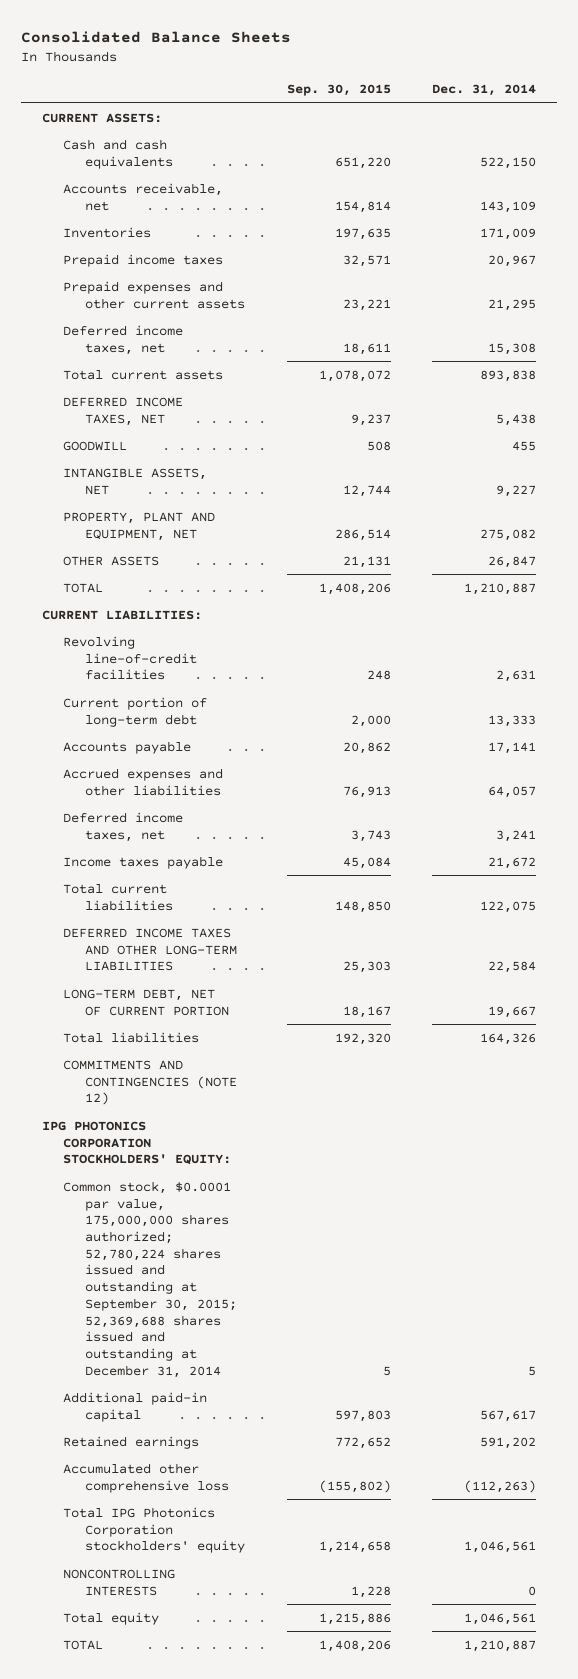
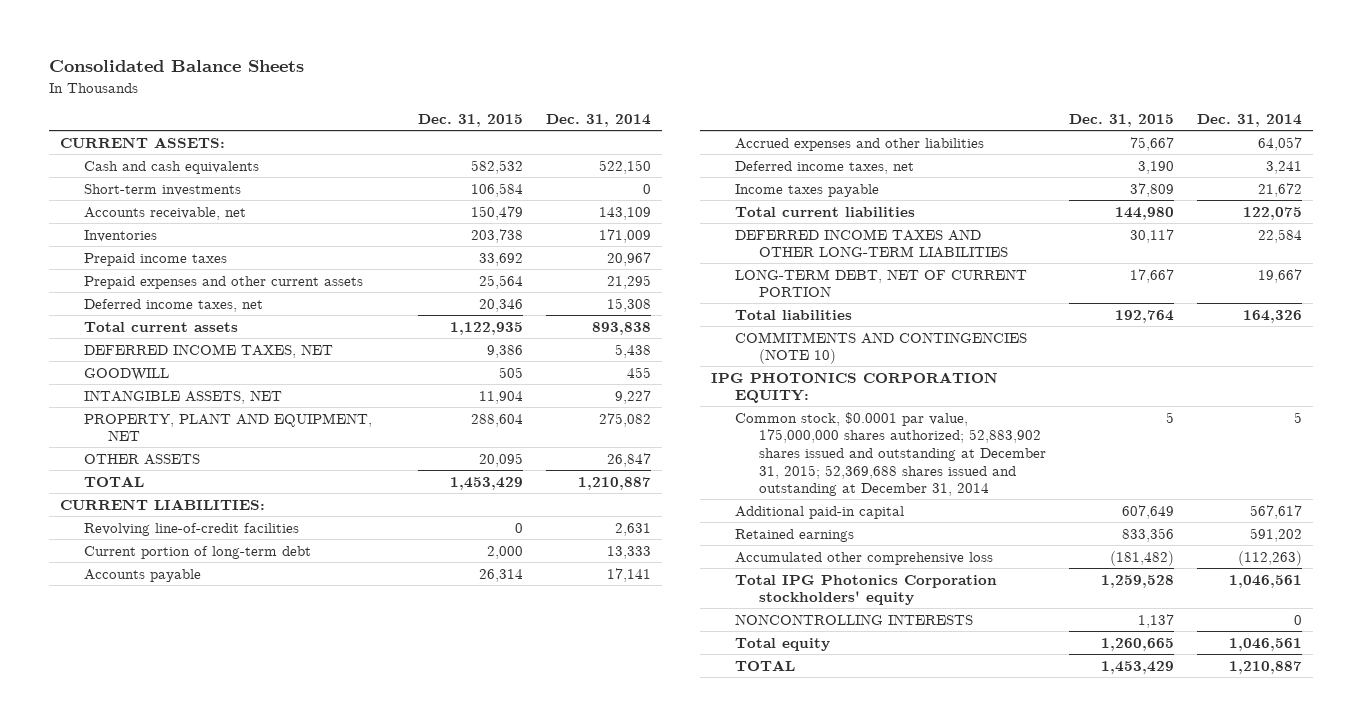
- | Sep. 30, 2015 | Dec. 31, 2014
+ | Dec. 31, 2015 | Dec. 31, 2014
+ Short-term investments | 106,584 | 0
- COMMITMENTS AND CONTINGENCIES (NOTE 12)
- IPG PHOTONICS CORPORATION STOCKHOLDERS' EQUITY:
- Common stock, $0.0001 par value, 175,000,000 shares authorized; 52,780,224 shares issued and outstanding at September 30, 2015; 52,369,688 shares issued and outstanding at December 31, 2014 | 5 | 5
+ COMMITMENTS AND CONTINGENCIES (NOTE 10)
+ IPG PHOTONICS CORPORATION EQUITY:
+ Common stock, $0.0001 par value, 175,000,000 shares authorized; 52,883,902 shares issued and outstanding at December 31, 2015; 52,369,688 shares issued and outstanding at December 31, 2014 | 5 | 5

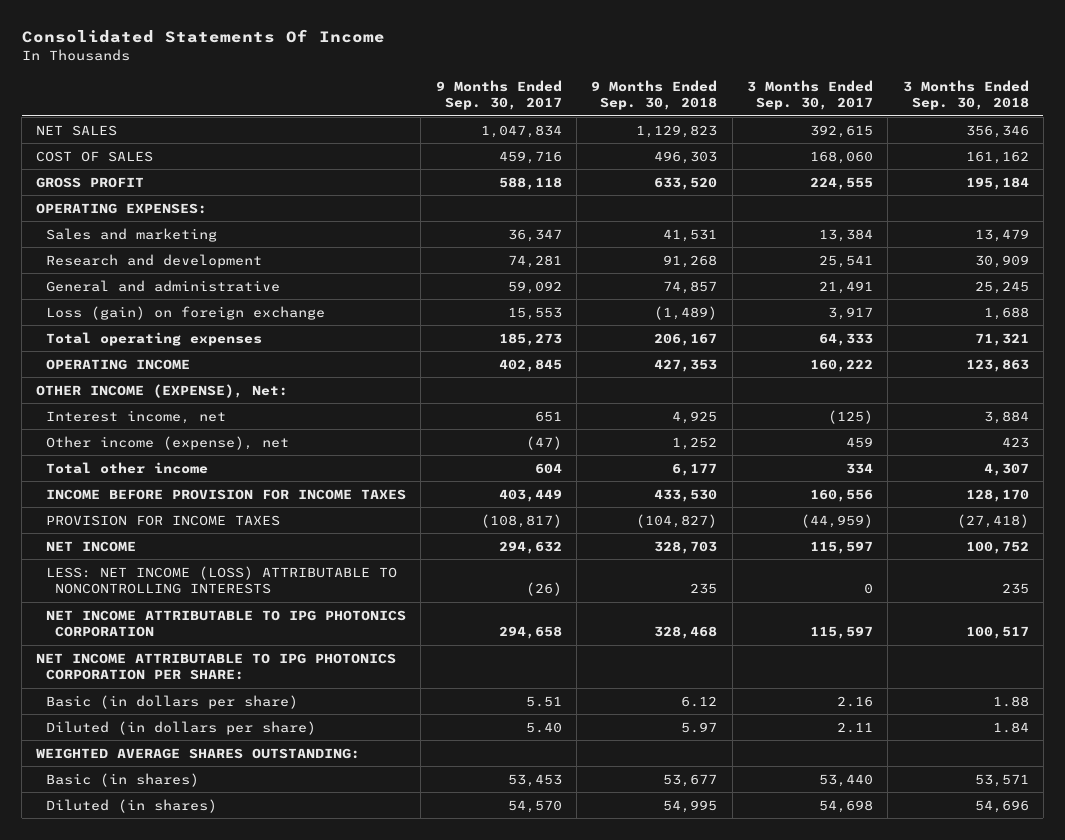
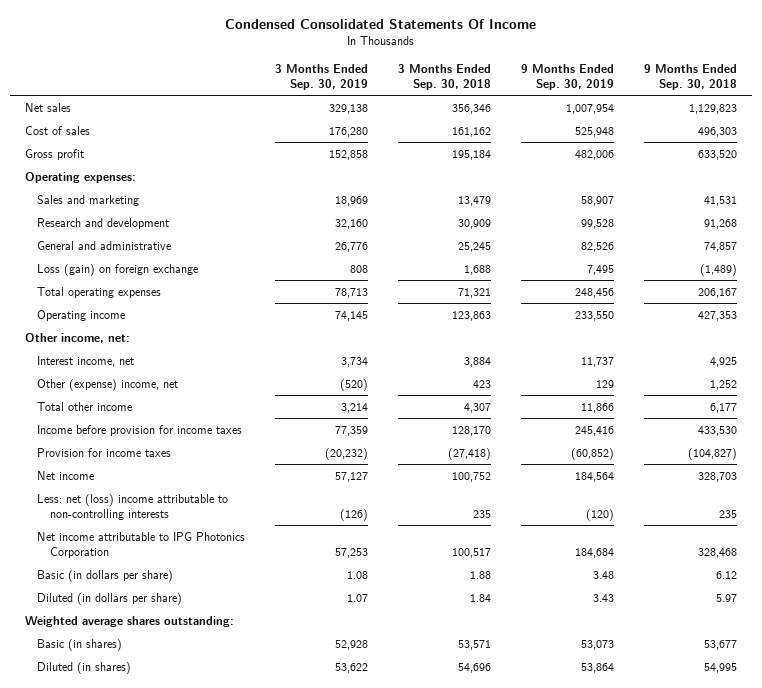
- Consolidated Statements Of Income
+ Condensed Consolidated Statements Of Income
- | 9 Months Ended Sep. 30, 2017 | 9 Months Ended Sep. 30, 2018 | 3 Months Ended Sep. 30, 2017 | 3 Months Ended Sep. 30, 2018
+ | 3 Months Ended Sep. 30, 2019 | 3 Months Ended Sep. 30, 2018 | 9 Months Ended Sep. 30, 2019 | 9 Months Ended Sep. 30, 2018
- NET SALES | 1,047,834 | 1,129,823 | 392,615 | 356,346
- COST OF SALES | 459,716 | 496,303 | 168,060 | 161,162
- GROSS PROFIT | 588,118 | 633,520 | 224,555 | 195,184
- OPERATING EXPENSES:
+ Net sales | 329,138 | 356,346 | 1,007,954 | 1,129,823
+ Cost of sales | 176,280 | 161,162 | 525,948 | 496,303
+ Gross profit | 152,858 | 195,184 | 482,006 | 633,520
+ Operating expenses:
- OPERATING INCOME | 402,845 | 427,353 | 160,222 | 123,863
- OTHER INCOME (EXPENSE), Net:
+ Operating income | 74,145 | 123,863 | 233,550 | 427,353
+ Other income, net:
- Other income (expense), net | (47) | 1,252 | 459 | 423
+ Other (expense) income, net | (520) | 423 | 129 | 1,252
- INCOME BEFORE PROVISION FOR INCOME TAXES | 403,449 | 433,530 | 160,556 | 128,170
- PROVISION FOR INCOME TAXES | (108,817) | (104,827) | (44,959) | (27,418)
- NET INCOME | 294,632 | 328,703 | 115,597 | 100,752
- LESS: NET INCOME (LOSS) ATTRIBUTABLE TO NONCONTROLLING INTERESTS | (26) | 235 | 0 | 235
- NET INCOME ATTRIBUTABLE TO IPG PHOTONICS CORPORATION | 294,658 | 328,468 | 115,597 | 100,517
- NET INCOME ATTRIBUTABLE TO IPG PHOTONICS CORPORATION PER SHARE:
+ Income before provision for income taxes | 77,359 | 128,170 | 245,416 | 433,530
+ Provision for income taxes | (20,232) | (27,418) | (60,852) | (104,827)
+ Net income | 57,127 | 100,752 | 184,564 | 328,703
+ Less: net (loss) income attributable to non-controlling interests | (126) | 235 | (120) | 235
+ Net income attributable to IPG Photonics Corporation | 57,253 | 100,517 | 184,684 | 328,468
- WEIGHTED AVERAGE SHARES OUTSTANDING:
+ Weighted average shares outstanding:

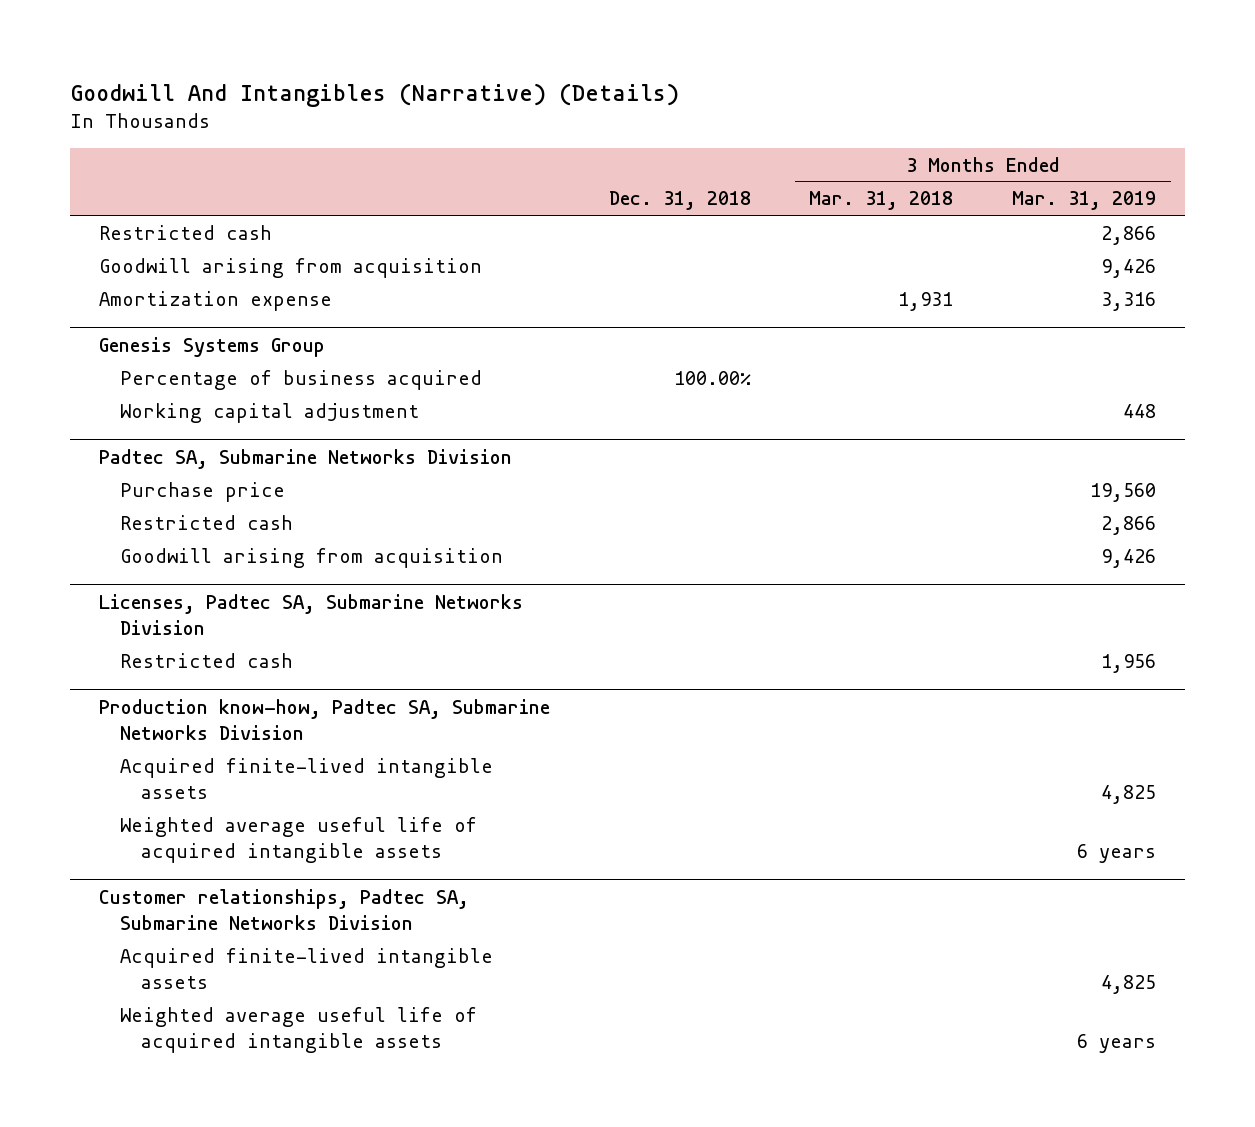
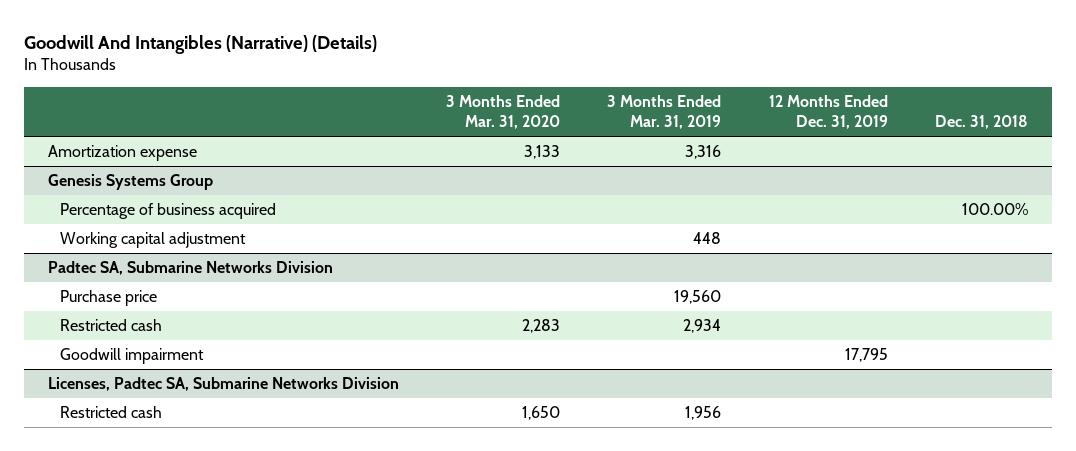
- | Dec. 31, 2018 | 3 Months Ended Mar. 31, 2018 | 3 Months Ended Mar. 31, 2019
+ | 3 Months Ended Mar. 31, 2020 | 3 Months Ended Mar. 31, 2019 | 12 Months Ended Dec. 31, 2019 | Dec. 31, 2018
- Restricted cash | | | 2,866
- Goodwill arising from acquisition | | | 9,426
@ Padtec SA, Submarine Networks Division
- Restricted cash | | | 2,866
- Goodwill arising from acquisition | | | 9,426
+ Restricted cash | 2,283 | 2,934 | |
+ Goodwill impairment | | | 17,795 |
- Production know-how, Padtec SA, Submarine Networks Division
- Acquired finite-lived intangible assets | | | 4,825
- Weighted average useful life of acquired intangible assets | | | 6 years
- Customer relationships, Padtec SA, Submarine Networks Division
- Acquired finite-lived intangible assets | | | 4,825
- Weighted average useful life of acquired intangible assets | | | 6 years

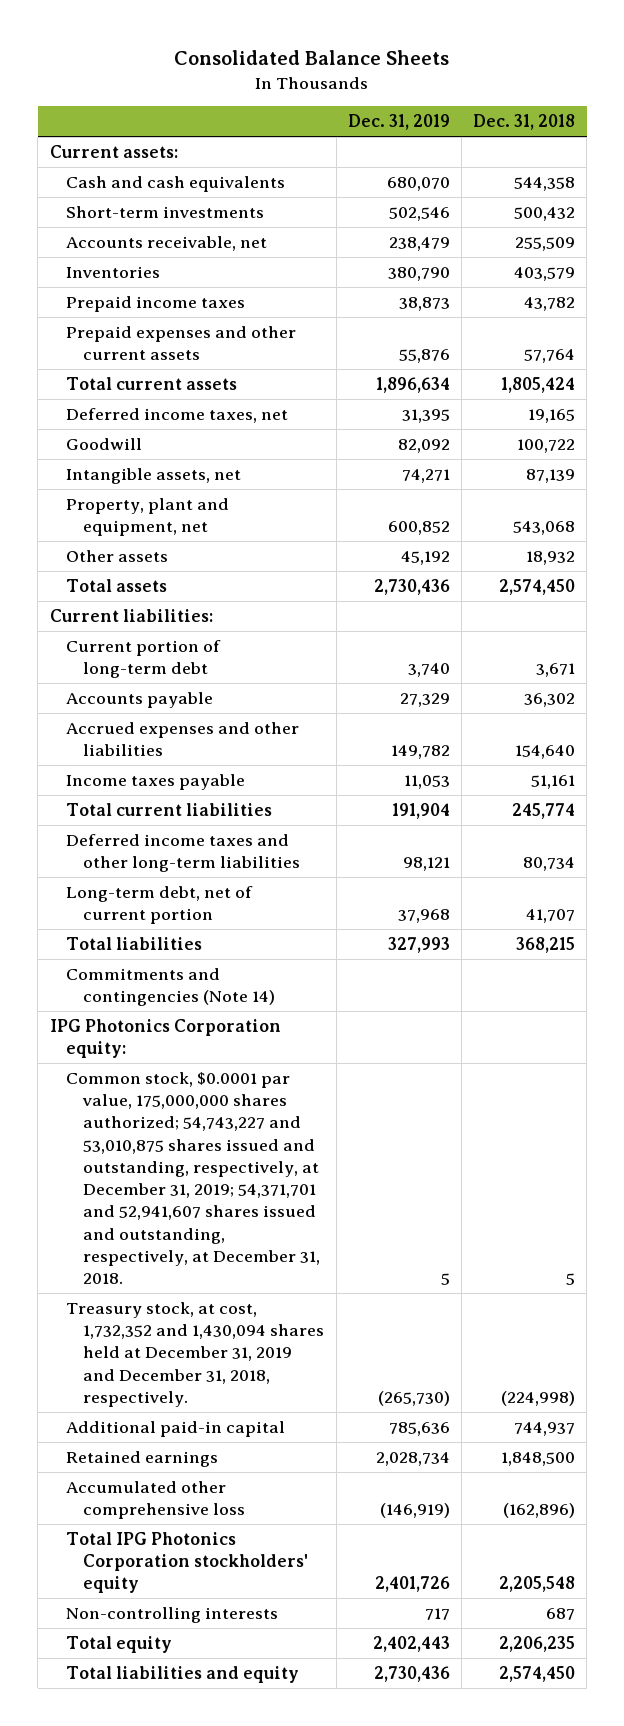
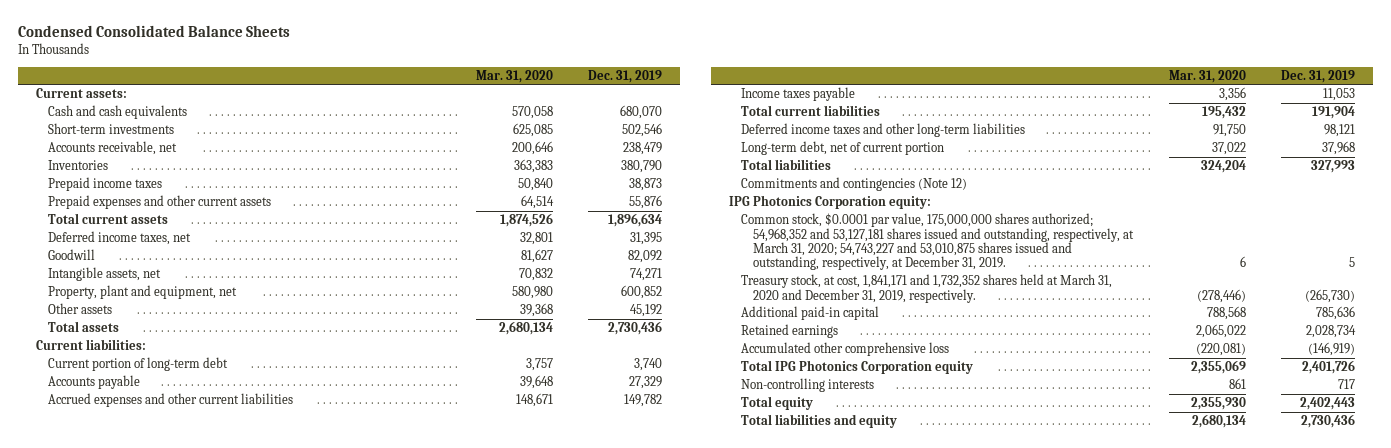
- Consolidated Balance Sheets
+ Condensed Consolidated Balance Sheets
- | Dec. 31, 2019 | Dec. 31, 2018
+ | Mar. 31, 2020 | Dec. 31, 2019
- Accrued expenses and other liabilities | 149,782 | 154,640
+ Accrued expenses and other current liabilities | 148,671 | 149,782
- Commitments and contingencies (Note 14)
+ Commitments and contingencies (Note 12)
- Common stock, $0.0001 par value, 175,000,000 shares authorized; 54,743,227 and 53,010,875 shares issued and outstanding, respectively, at December 31, 2019; 54,371,701 and 52,941,607 shares issued and outstanding, respectively, at December 31, 2018. | 5 | 5
- Treasury stock, at cost, 1,732,352 and 1,430,094 shares held at December 31, 2019 and December 31, 2018, respectively. | (265,730) | (224,998)
+ Common stock, $0.0001 par value, 175,000,000 shares authorized; 54,968,352 and 53,127,181 shares issued and outstanding, respectively, at March 31, 2020; 54,743,227 and 53,010,875 shares issued and outstanding, respectively, at December 31, 2019. | 6 | 5
+ Treasury stock, at cost, 1,841,171 and 1,732,352 shares held at March 31, 2020 and December 31, 2019, respectively. | (278,446) | (265,730)
- Total IPG Photonics Corporation stockholders' equity | 2,401,726 | 2,205,548
+ Total IPG Photonics Corporation equity | 2,355,069 | 2,401,726

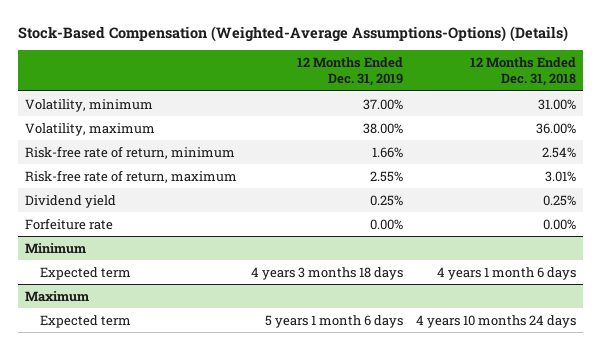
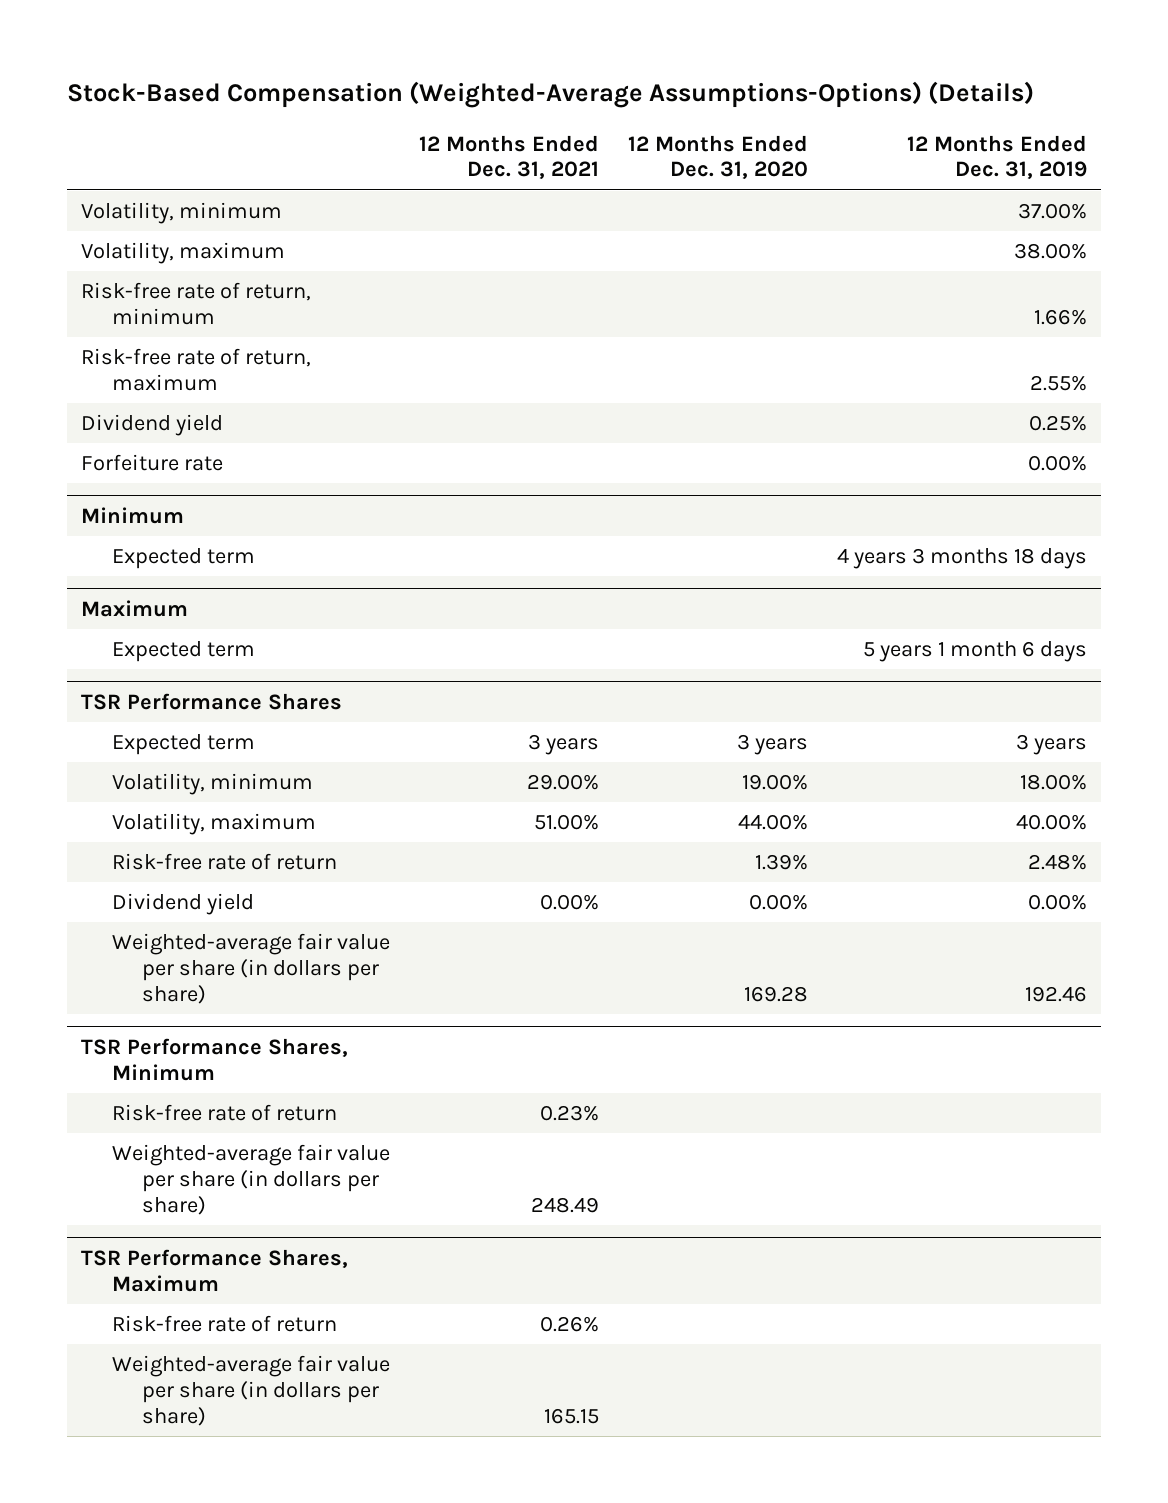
- | 12 Months Ended Dec. 31, 2019 | 12 Months Ended Dec. 31, 2018
+ | 12 Months Ended Dec. 31, 2021 | 12 Months Ended Dec. 31, 2020 | 12 Months Ended Dec. 31, 2019
+ TSR Performance Shares
+ Expected term | 3 years | 3 years | 3 years
+ Volatility, minimum | 29.00% | 19.00% | 18.00%
+ Volatility, maximum | 51.00% | 44.00% | 40.00%
+ Risk-free rate of return | | 1.39% | 2.48%
+ Dividend yield | 0.00% | 0.00% | 0.00%
+ Weighted-average fair value per share (in dollars per share) | | 169.28 | 192.46
+ TSR Performance Shares, Minimum
+ Risk-free rate of return | 0.23% | |
+ Weighted-average fair value per share (in dollars per share) | 248.49 | |
+ TSR Performance Shares, Maximum
+ Risk-free rate of return | 0.26% | |
+ Weighted-average fair value per share (in dollars per share) | 165.15 | |

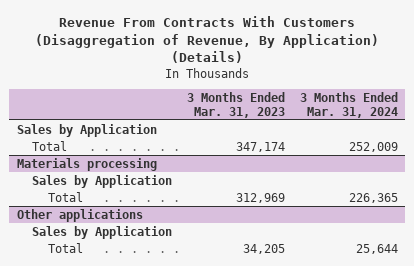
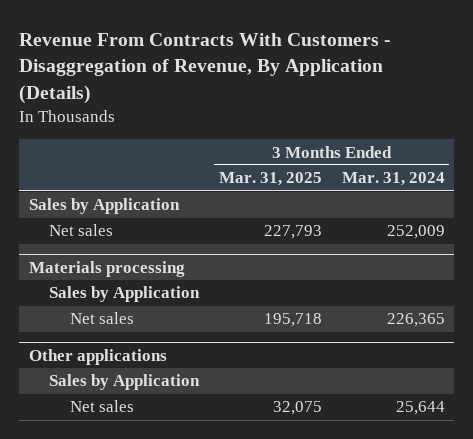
- Revenue From Contracts With Customers (Disaggregation of Revenue, By Application) (Details)
+ Revenue From Contracts With Customers - Disaggregation of Revenue, By Application (Details)
- | 3 Months Ended Mar. 31, 2023 | 3 Months Ended Mar. 31, 2024
+ | 3 Months Ended Mar. 31, 2025 | 3 Months Ended Mar. 31, 2024
- Total | 347,174 | 252,009
+ Net sales | 227,793 | 252,009
@ Materials processing
- Total | 312,969 | 226,365
+ Net sales | 195,718 | 226,365
@ Other applications
- Total | 34,205 | 25,644
+ Net sales | 32,075 | 25,644

